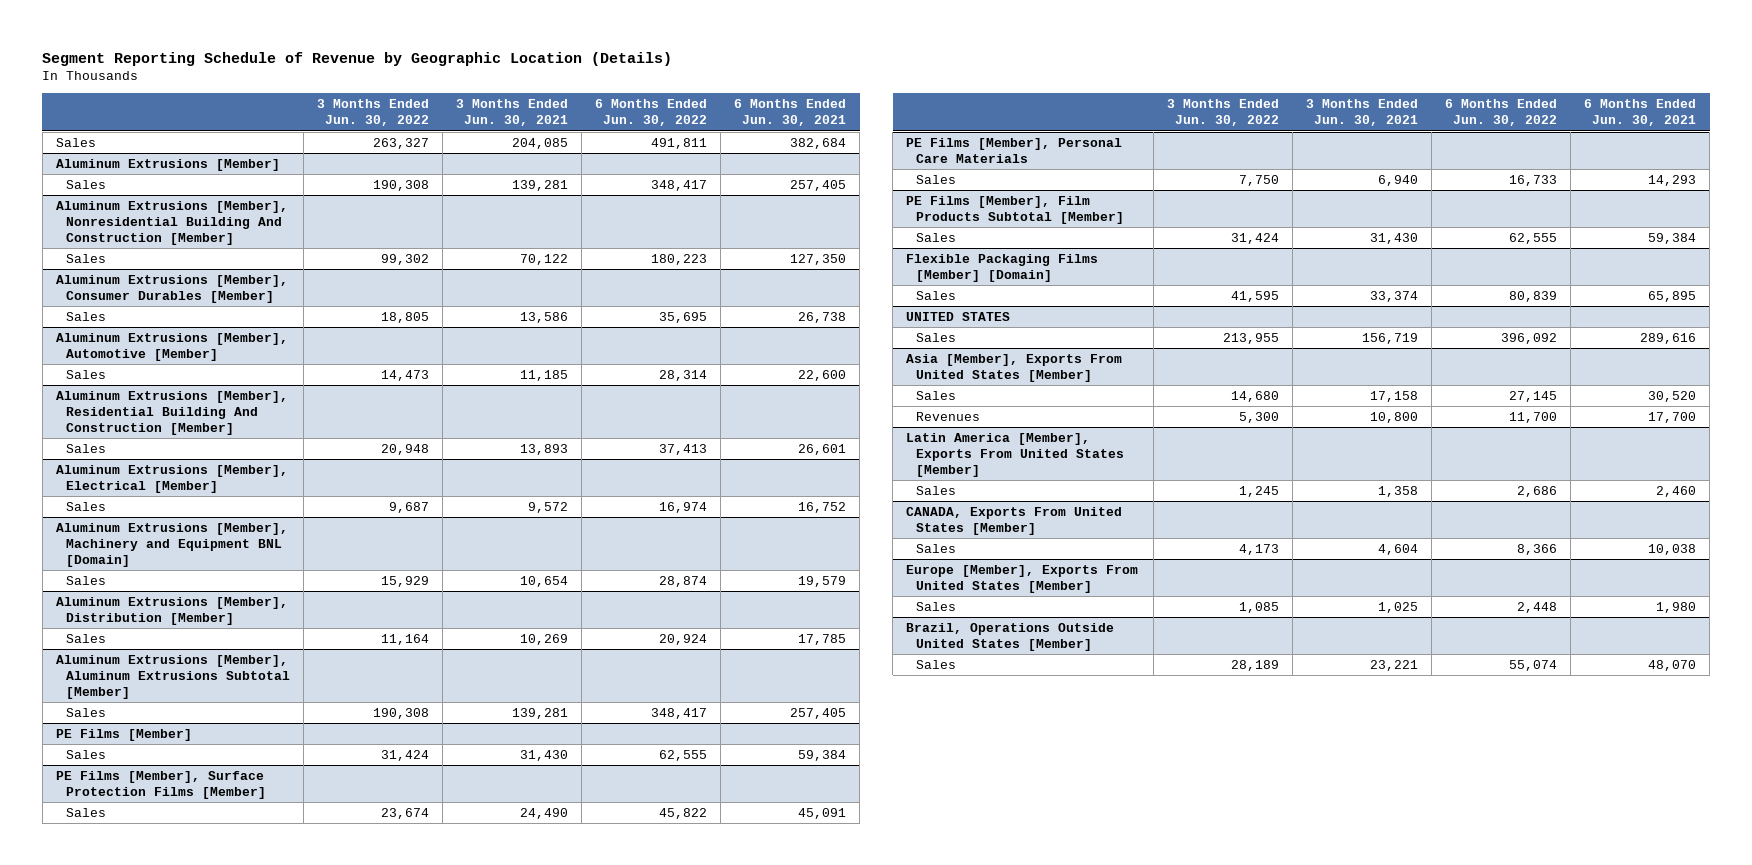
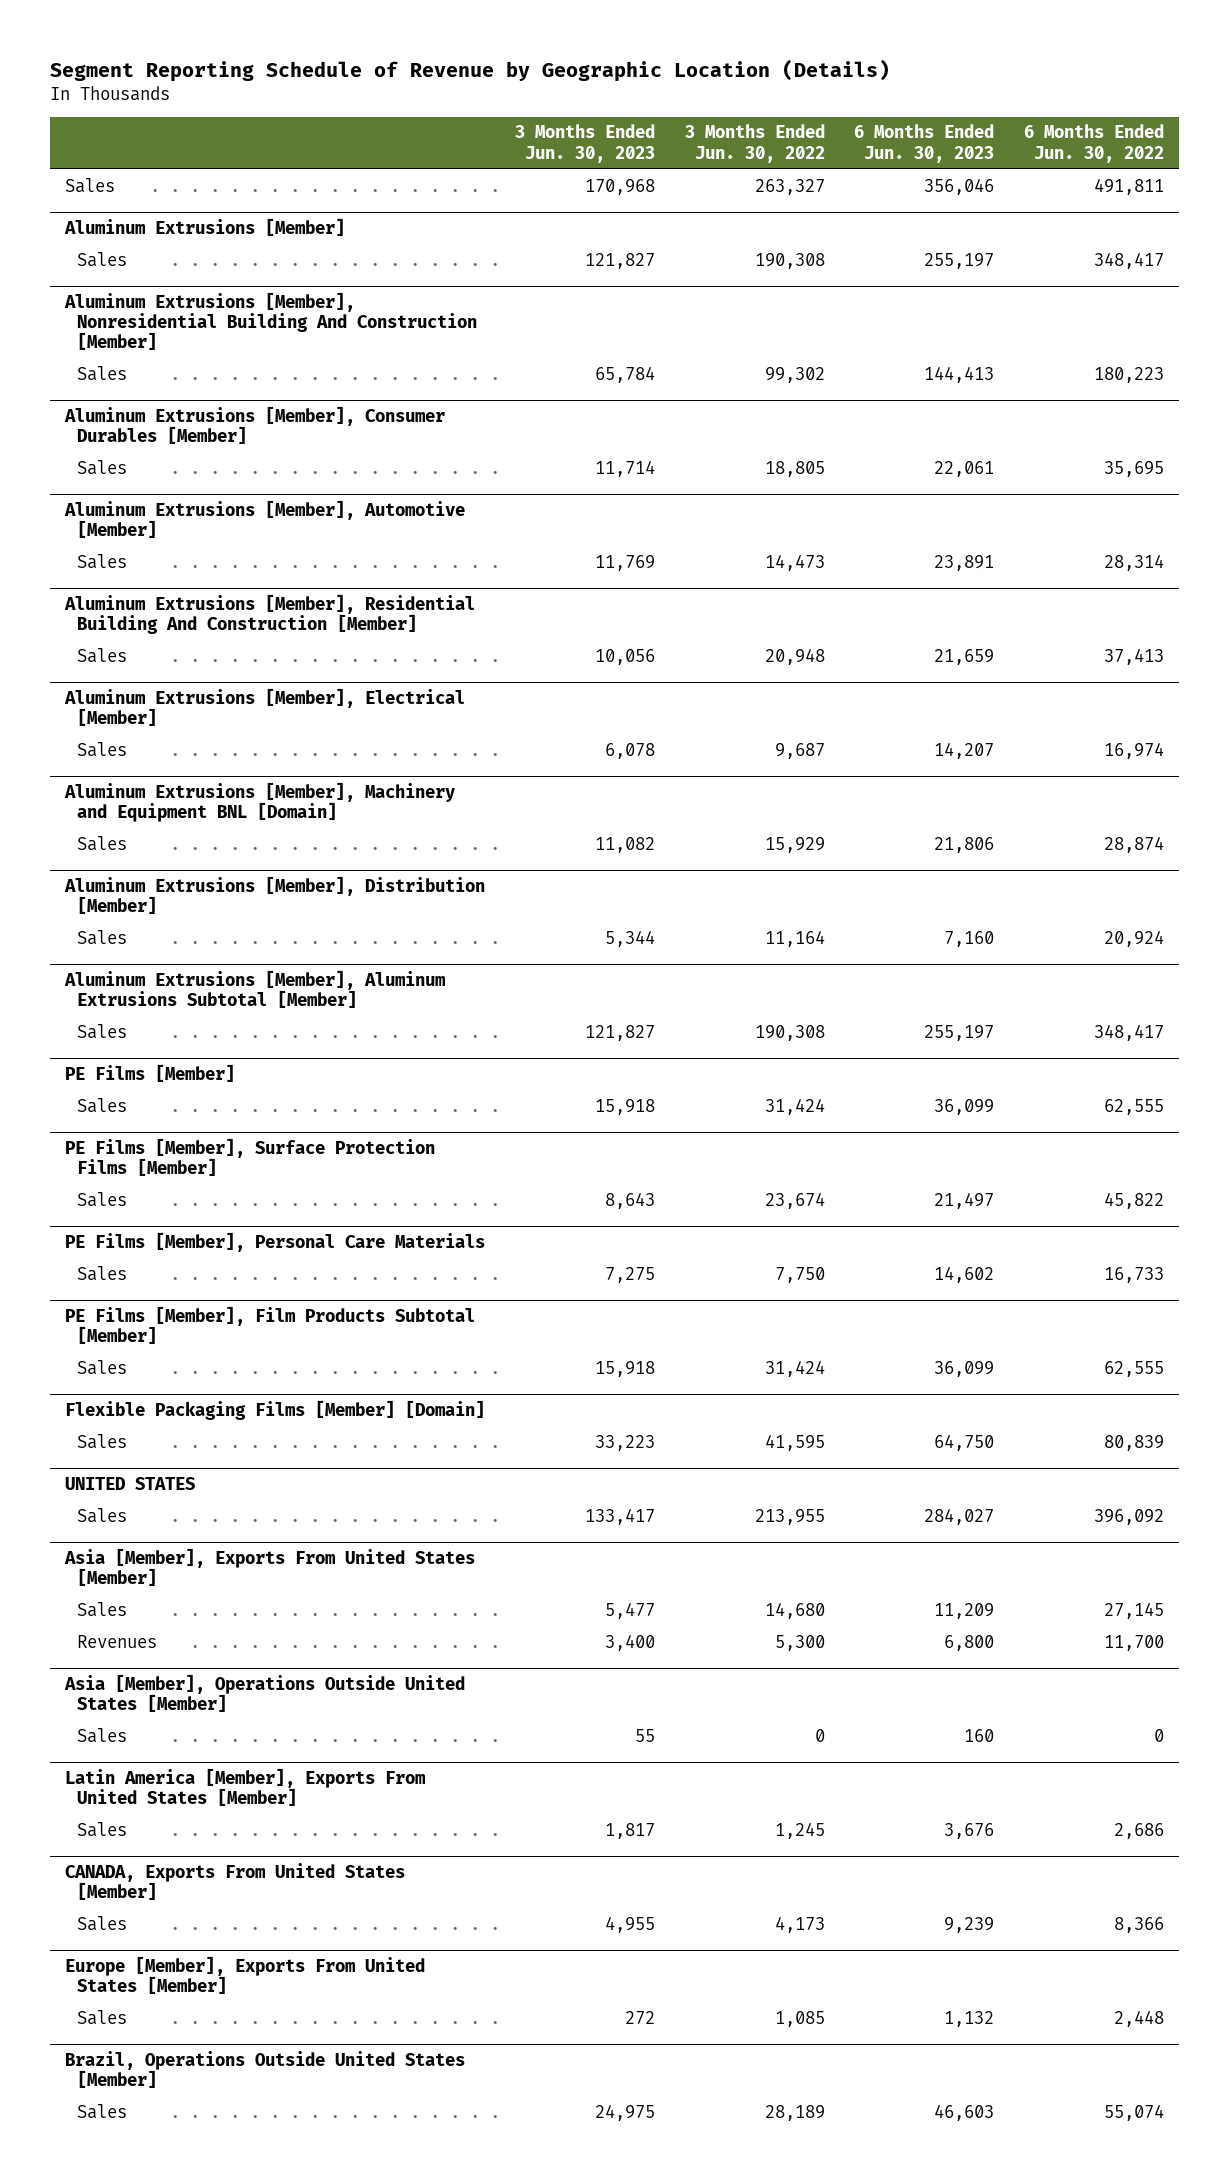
- | 3 Months Ended Jun. 30, 2022 | 3 Months Ended Jun. 30, 2021 | 6 Months Ended Jun. 30, 2022 | 6 Months Ended Jun. 30, 2021
+ | 3 Months Ended Jun. 30, 2023 | 3 Months Ended Jun. 30, 2022 | 6 Months Ended Jun. 30, 2023 | 6 Months Ended Jun. 30, 2022
+ Asia [Member], Operations Outside United States [Member]
+ Sales | 55 | 0 | 160 | 0

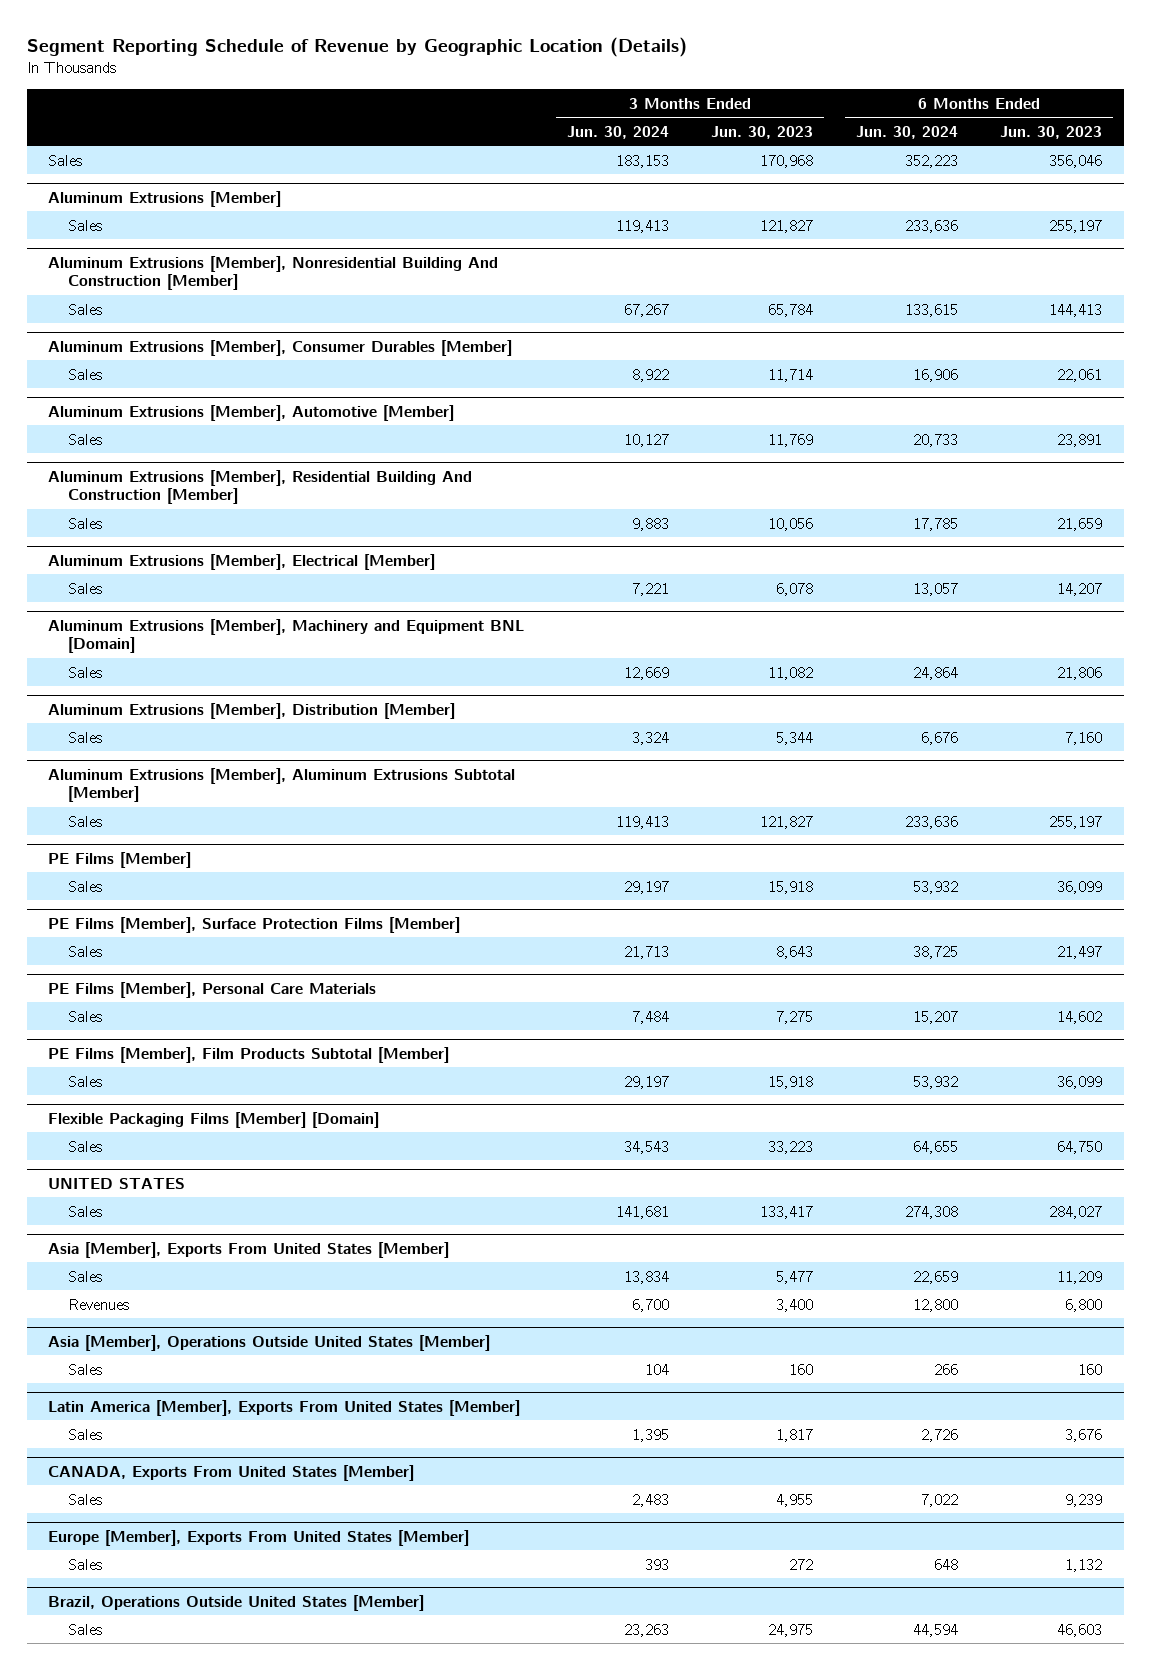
- | 3 Months Ended Jun. 30, 2023 | 3 Months Ended Jun. 30, 2022 | 6 Months Ended Jun. 30, 2023 | 6 Months Ended Jun. 30, 2022
+ | 3 Months Ended Jun. 30, 2024 | 3 Months Ended Jun. 30, 2023 | 6 Months Ended Jun. 30, 2024 | 6 Months Ended Jun. 30, 2023
@ Asia [Member], Operations Outside United States [Member]
- Sales | 55 | 0 | 160 | 0
+ Sales | 104 | 160 | 266 | 160

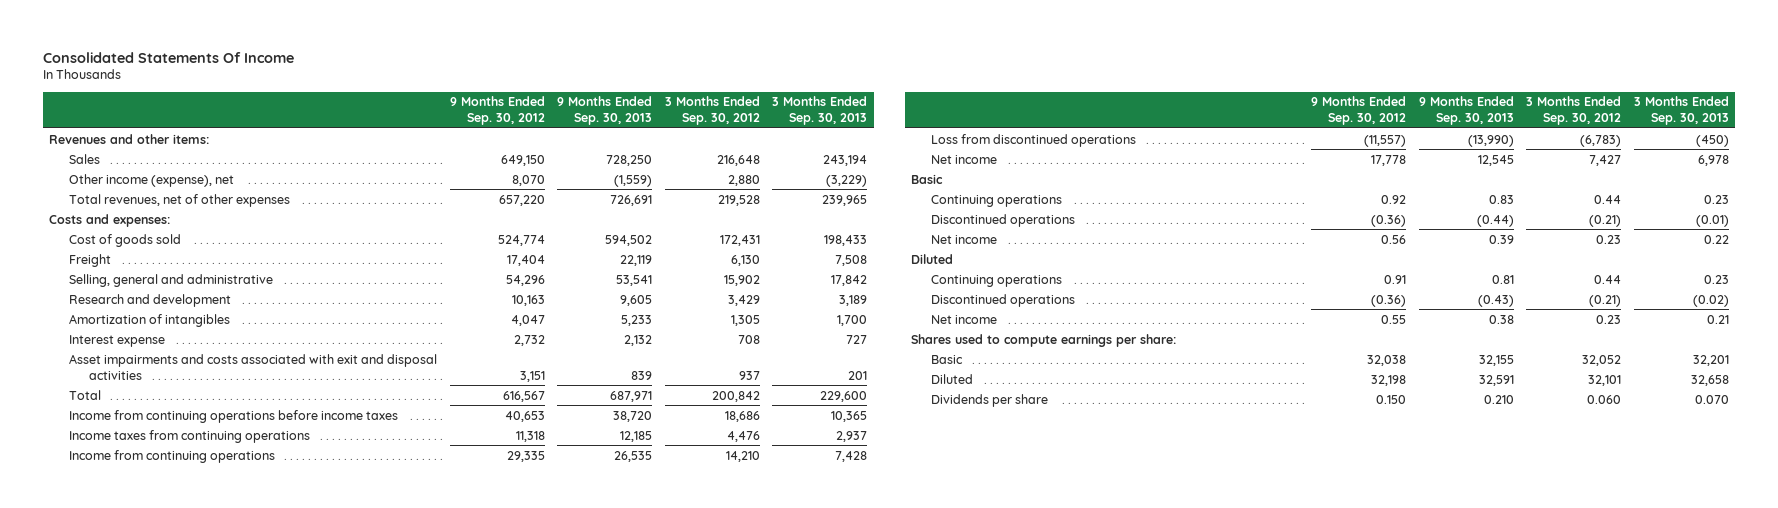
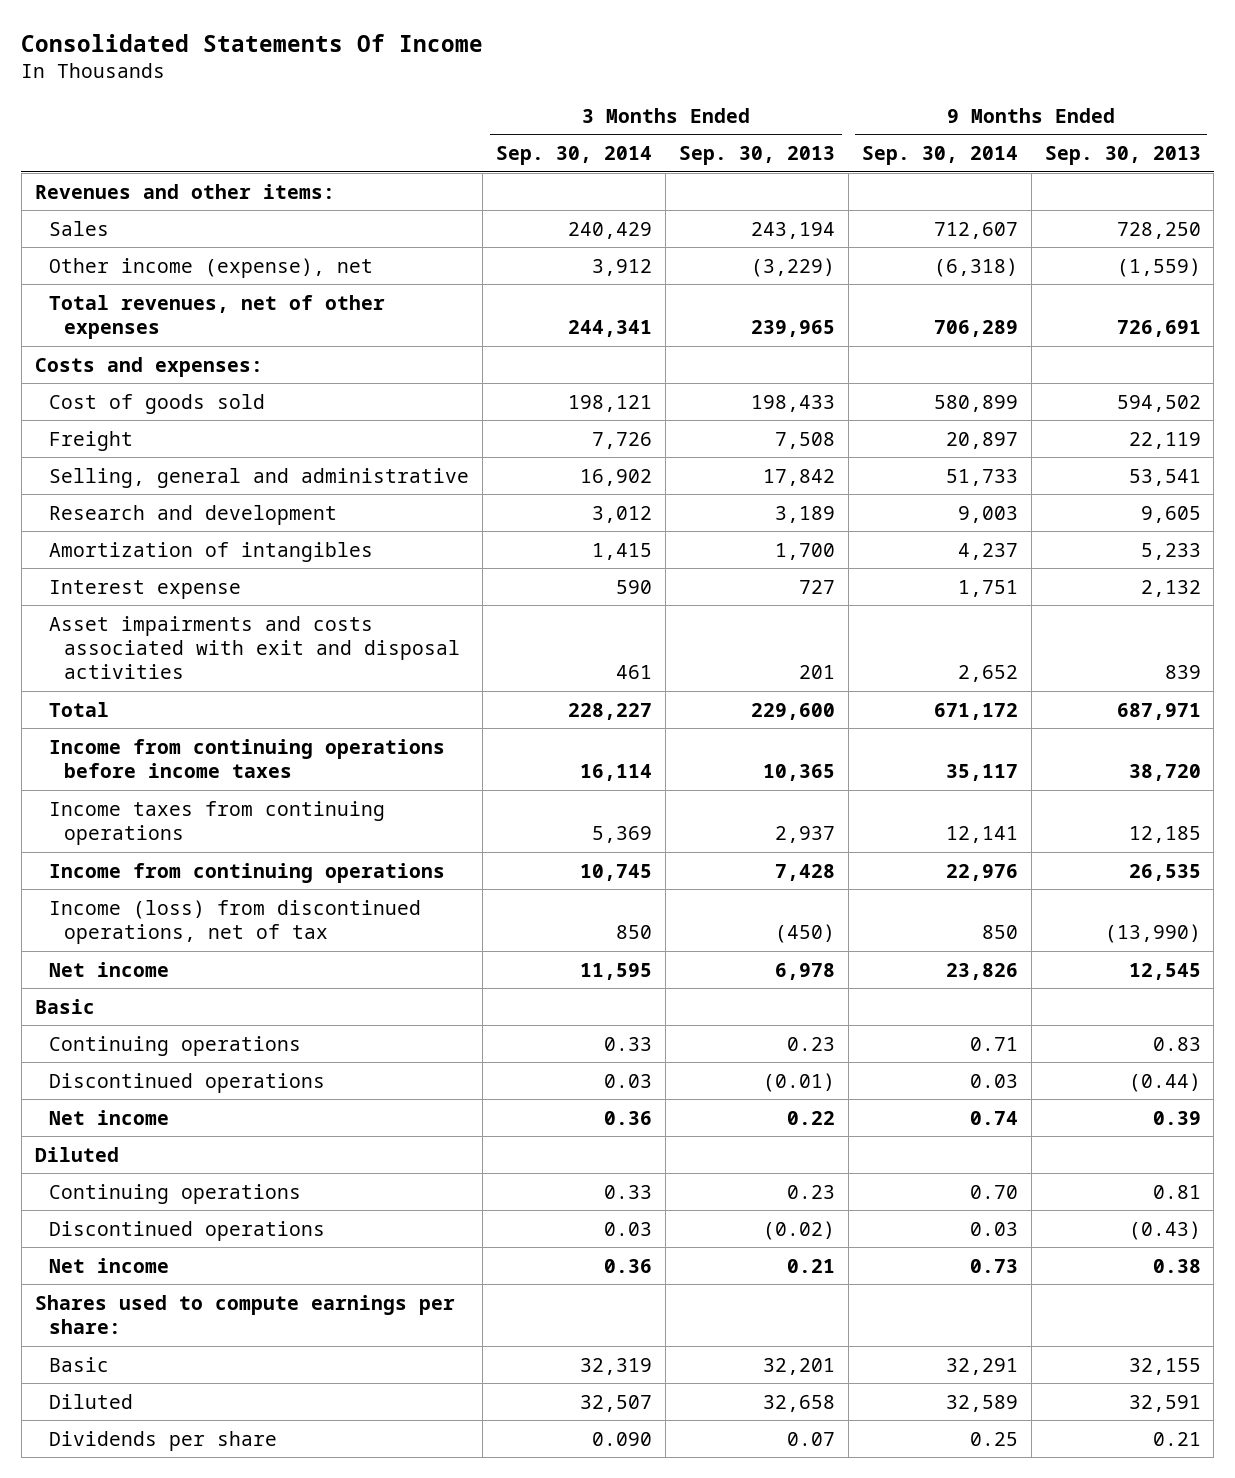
- | 9 Months Ended Sep. 30, 2012 | 9 Months Ended Sep. 30, 2013 | 3 Months Ended Sep. 30, 2012 | 3 Months Ended Sep. 30, 2013
+ | 3 Months Ended Sep. 30, 2014 | 3 Months Ended Sep. 30, 2013 | 9 Months Ended Sep. 30, 2014 | 9 Months Ended Sep. 30, 2013
- Loss from discontinued operations | (11,557) | (13,990) | (6,783) | (450)
+ Income (loss) from discontinued operations, net of tax | 850 | (450) | 850 | (13,990)
- Dividends per share | 0.150 | 0.210 | 0.060 | 0.070
+ Dividends per share | 0.090 | 0.07 | 0.25 | 0.21

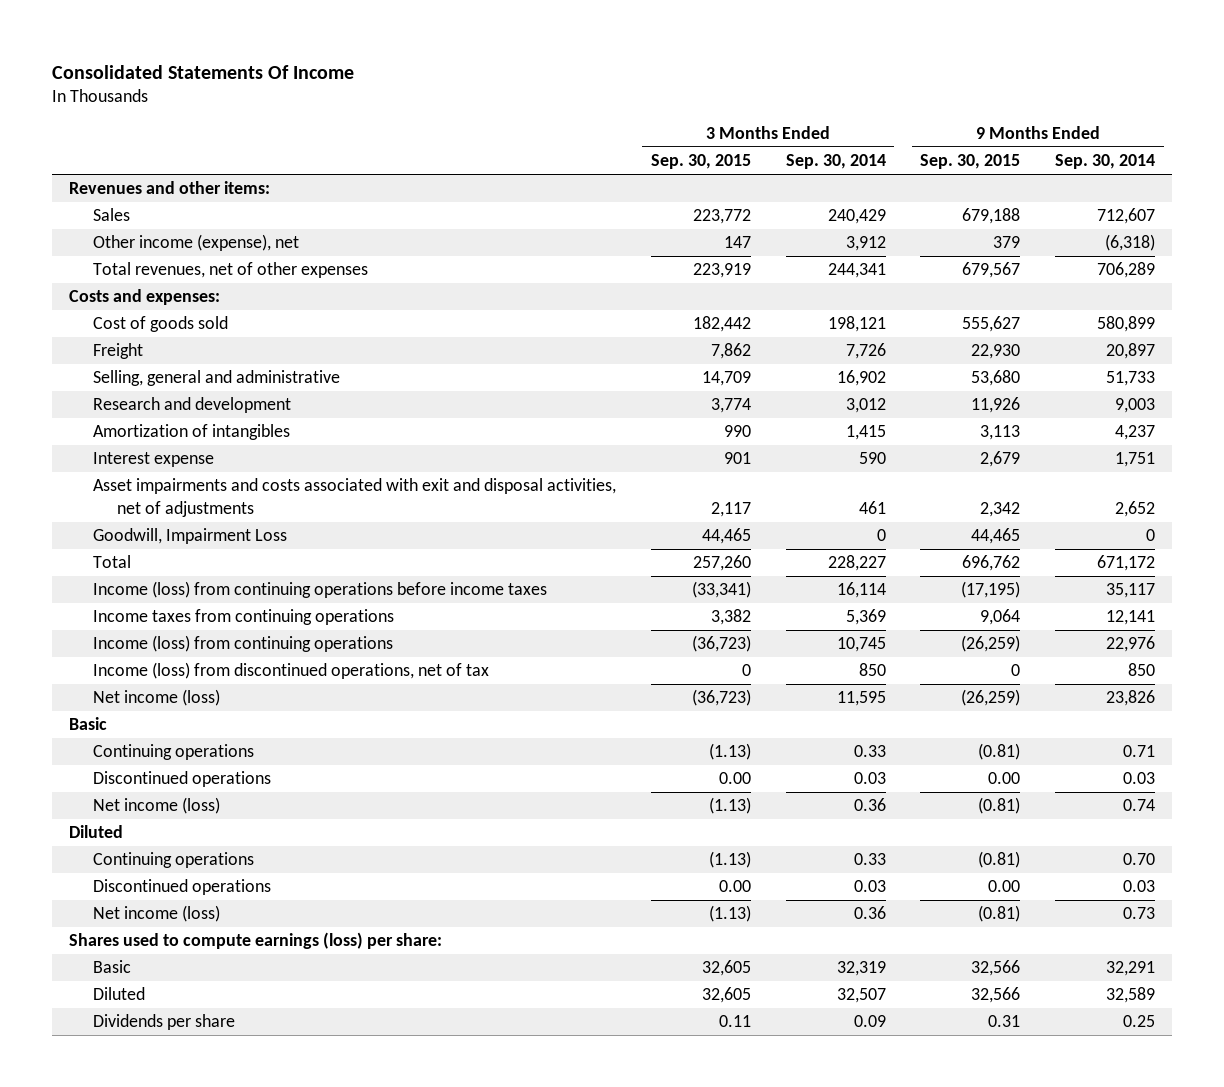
- | 3 Months Ended Sep. 30, 2014 | 3 Months Ended Sep. 30, 2013 | 9 Months Ended Sep. 30, 2014 | 9 Months Ended Sep. 30, 2013
+ | 3 Months Ended Sep. 30, 2015 | 3 Months Ended Sep. 30, 2014 | 9 Months Ended Sep. 30, 2015 | 9 Months Ended Sep. 30, 2014
- Asset impairments and costs associated with exit and disposal activities | 461 | 201 | 2,652 | 839
+ Asset impairments and costs associated with exit and disposal activities, net of adjustments | 2,117 | 461 | 2,342 | 2,652
+ Goodwill, Impairment Loss | 44,465 | 0 | 44,465 | 0
- Income from continuing operations before income taxes | 16,114 | 10,365 | 35,117 | 38,720
+ Income (loss) from continuing operations before income taxes | (33,341) | 16,114 | (17,195) | 35,117
- Income from continuing operations | 10,745 | 7,428 | 22,976 | 26,535
+ Income (loss) from continuing operations | (36,723) | 10,745 | (26,259) | 22,976
- Net income | 11,595 | 6,978 | 23,826 | 12,545
+ Net income (loss) | (36,723) | 11,595 | (26,259) | 23,826
- Net income | 0.36 | 0.22 | 0.74 | 0.39
+ Net income (loss) | (1.13) | 0.36 | (0.81) | 0.74
- Net income | 0.36 | 0.21 | 0.73 | 0.38
- Shares used to compute earnings per share:
+ Net income (loss) | (1.13) | 0.36 | (0.81) | 0.73
+ Shares used to compute earnings (loss) per share:
- Dividends per share | 0.090 | 0.07 | 0.25 | 0.21
+ Dividends per share | 0.11 | 0.09 | 0.31 | 0.25

